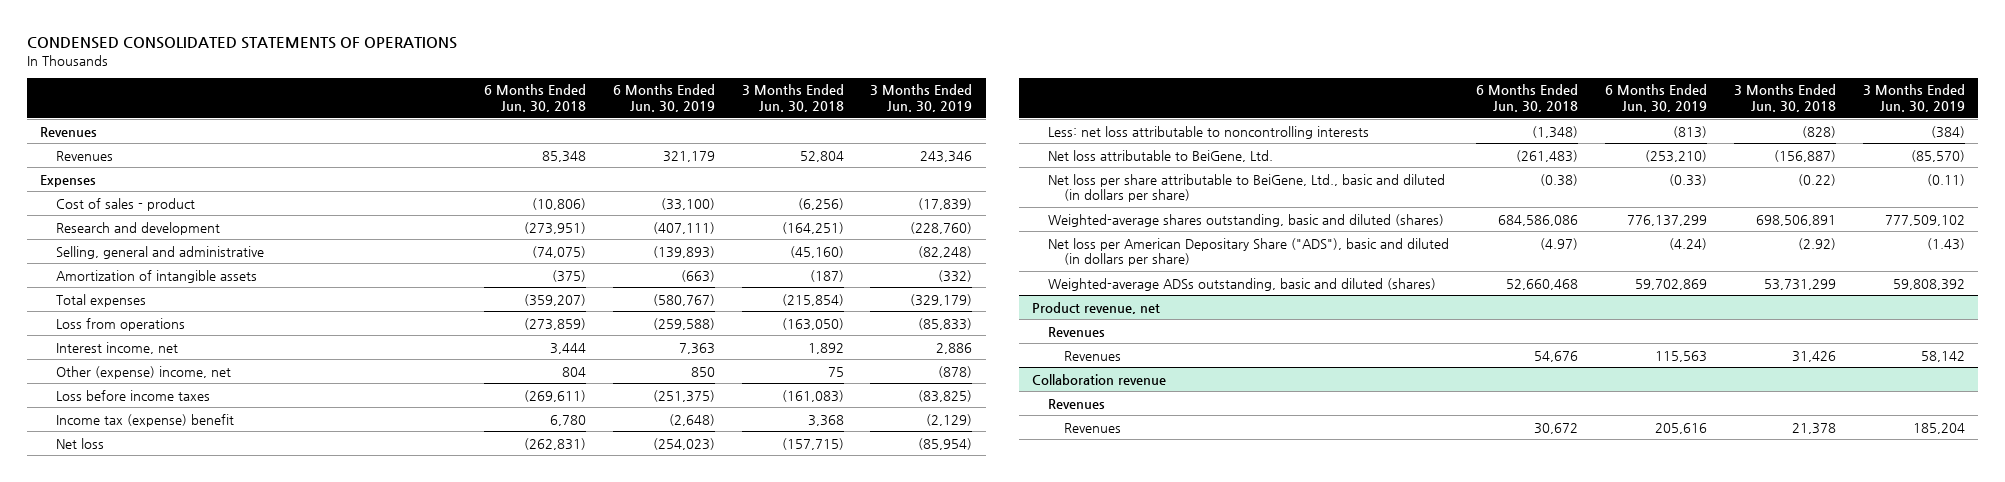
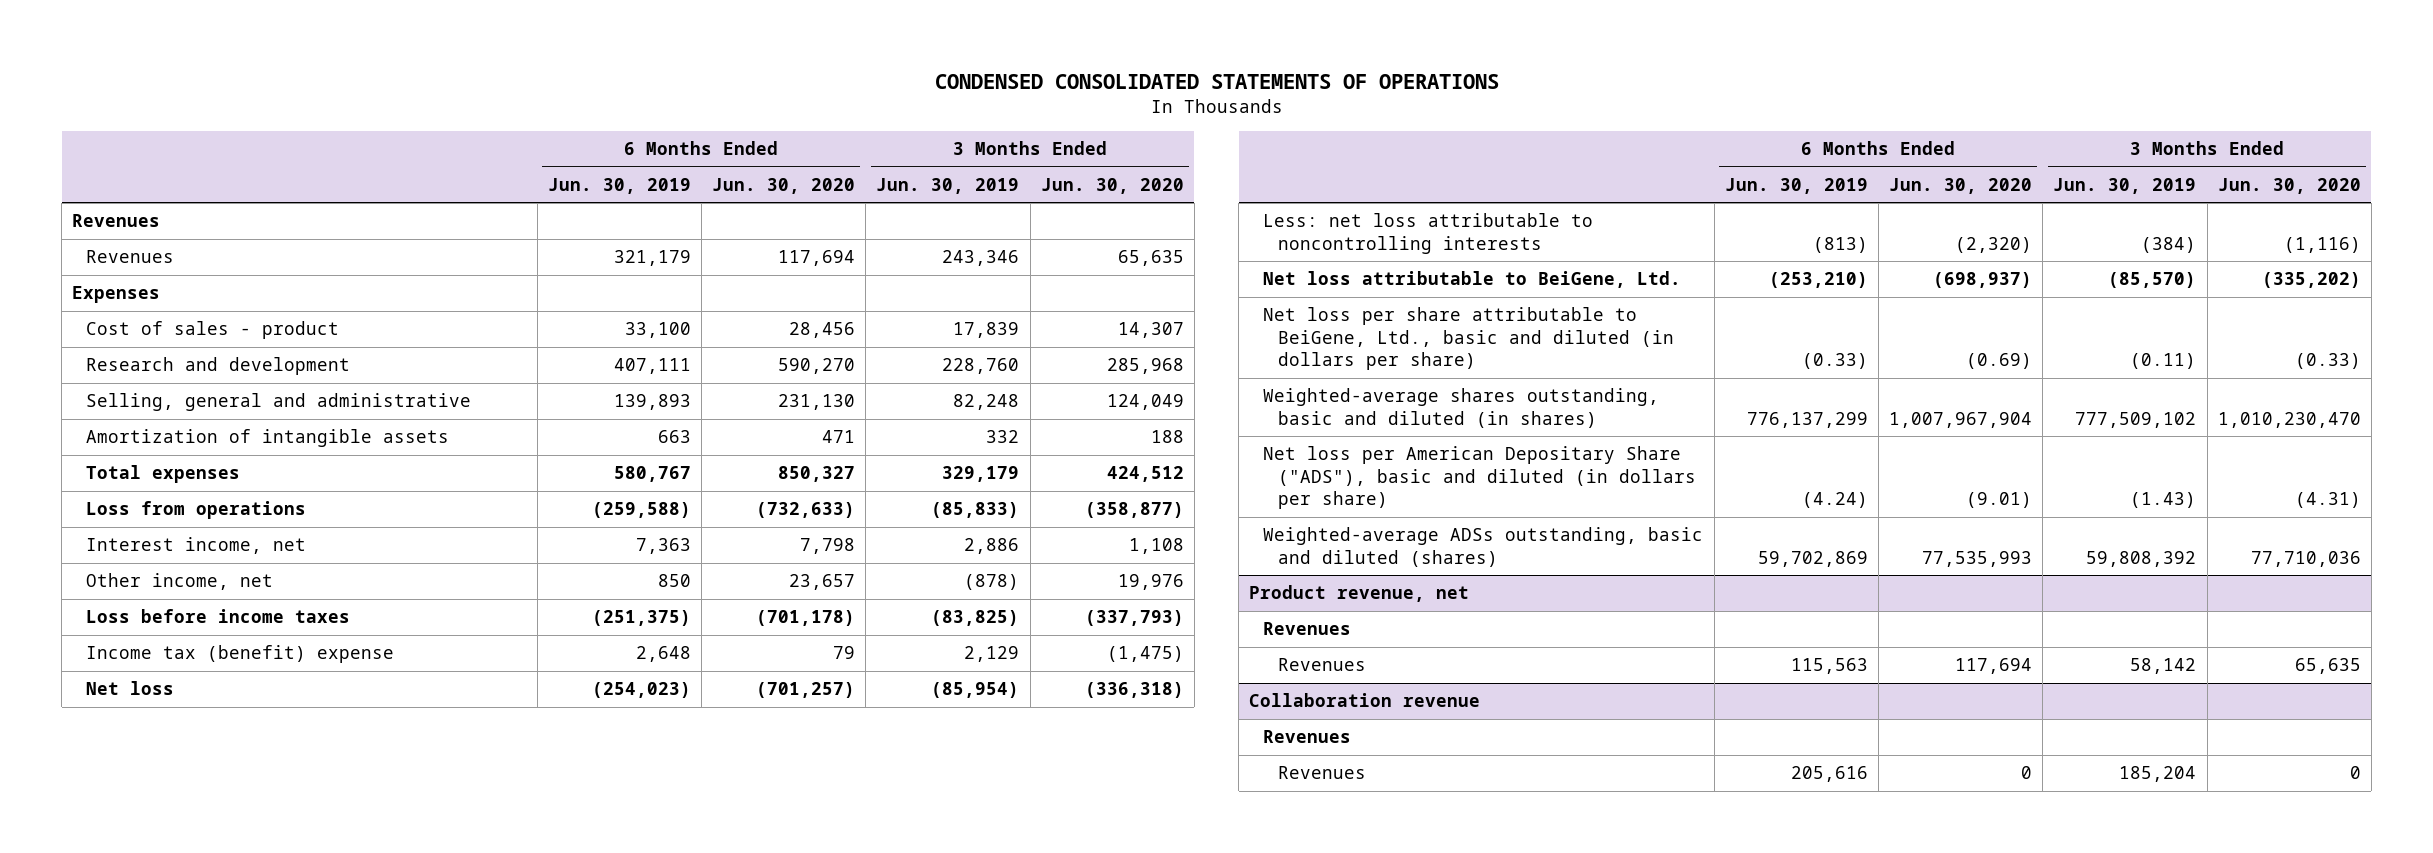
- | 6 Months Ended Jun. 30, 2018 | 6 Months Ended Jun. 30, 2019 | 3 Months Ended Jun. 30, 2018 | 3 Months Ended Jun. 30, 2019
+ | 6 Months Ended Jun. 30, 2019 | 6 Months Ended Jun. 30, 2020 | 3 Months Ended Jun. 30, 2019 | 3 Months Ended Jun. 30, 2020
- Cost of sales - product | (10,806) | (33,100) | (6,256) | (17,839)
- Research and development | (273,951) | (407,111) | (164,251) | (228,760)
- Selling, general and administrative | (74,075) | (139,893) | (45,160) | (82,248)
- Amortization of intangible assets | (375) | (663) | (187) | (332)
- Total expenses | (359,207) | (580,767) | (215,854) | (329,179)
+ Cost of sales - product | 33,100 | 28,456 | 17,839 | 14,307
+ Research and development | 407,111 | 590,270 | 228,760 | 285,968
+ Selling, general and administrative | 139,893 | 231,130 | 82,248 | 124,049
+ Amortization of intangible assets | 663 | 471 | 332 | 188
+ Total expenses | 580,767 | 850,327 | 329,179 | 424,512
- Other (expense) income, net | 804 | 850 | 75 | (878)
+ Other income, net | 850 | 23,657 | (878) | 19,976
- Income tax (expense) benefit | 6,780 | (2,648) | 3,368 | (2,129)
+ Income tax (benefit) expense | 2,648 | 79 | 2,129 | (1,475)
- Weighted-average shares outstanding, basic and diluted (shares) | 684,586,086 | 776,137,299 | 698,506,891 | 777,509,102
+ Weighted-average shares outstanding, basic and diluted (in shares) | 776,137,299 | 1,007,967,904 | 777,509,102 | 1,010,230,470

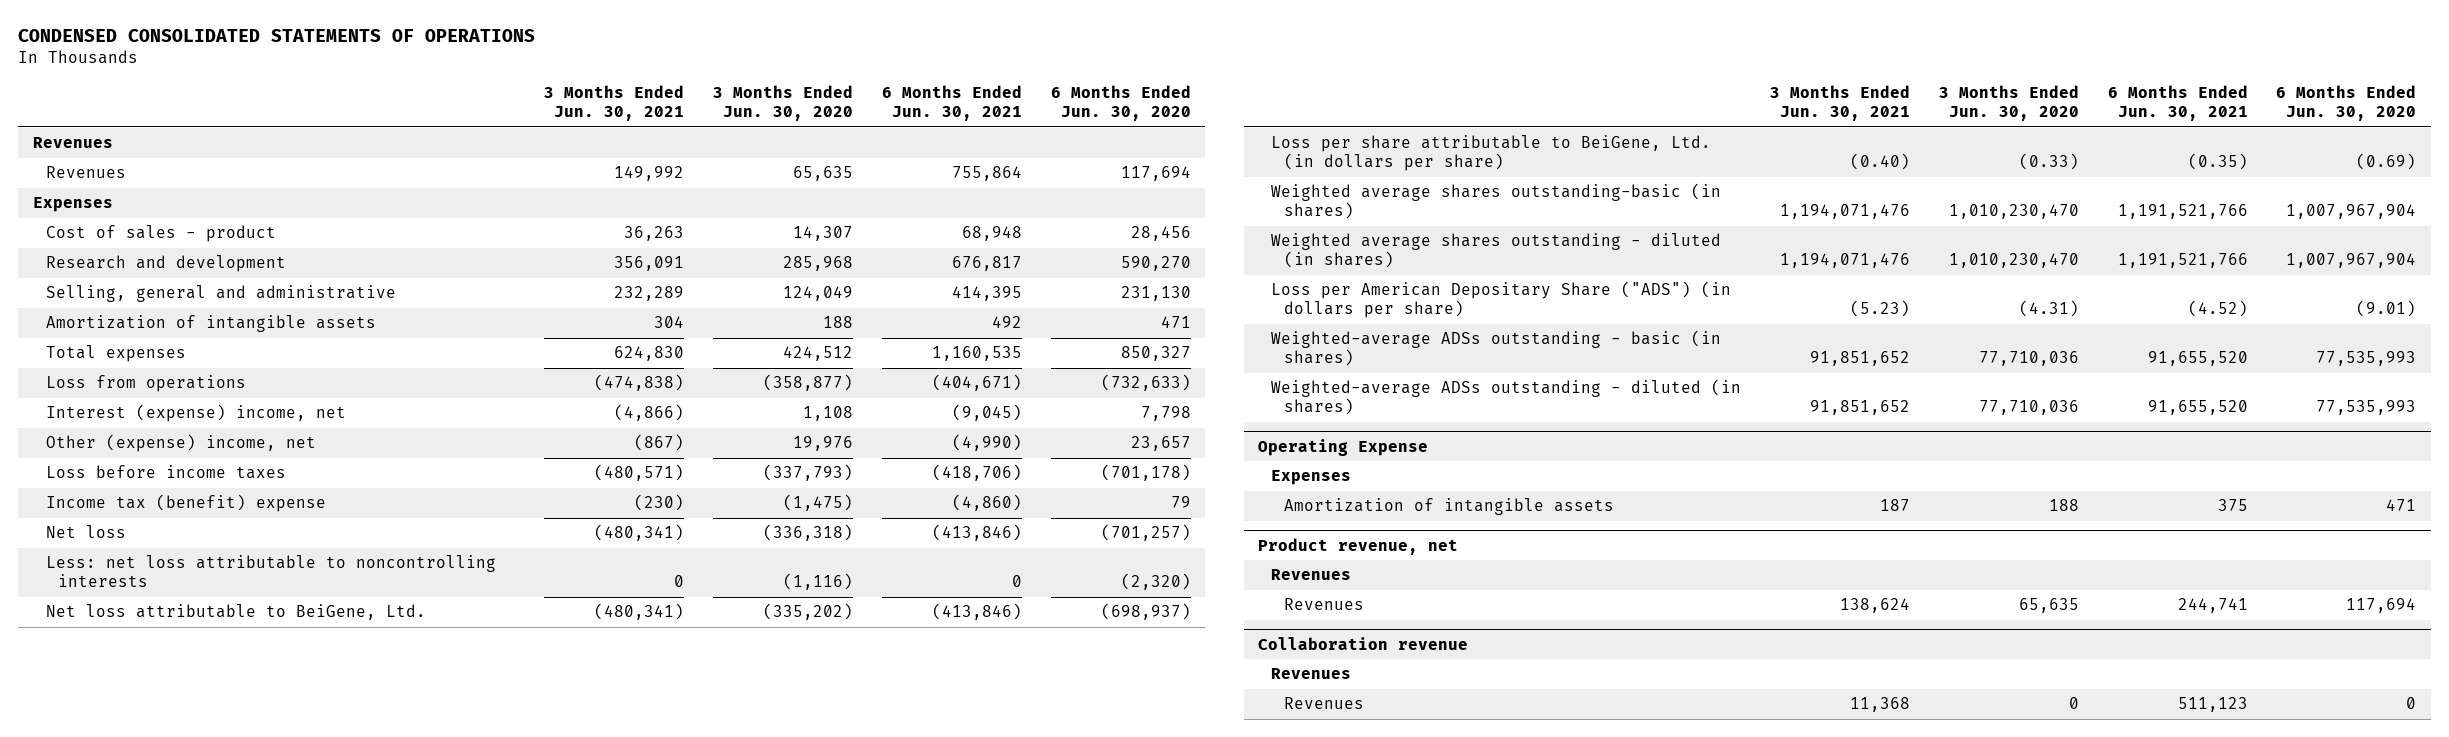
- | 6 Months Ended Jun. 30, 2019 | 6 Months Ended Jun. 30, 2020 | 3 Months Ended Jun. 30, 2019 | 3 Months Ended Jun. 30, 2020
+ | 3 Months Ended Jun. 30, 2021 | 3 Months Ended Jun. 30, 2020 | 6 Months Ended Jun. 30, 2021 | 6 Months Ended Jun. 30, 2020
- Interest income, net | 7,363 | 7,798 | 2,886 | 1,108
- Other income, net | 850 | 23,657 | (878) | 19,976
+ Interest (expense) income, net | (4,866) | 1,108 | (9,045) | 7,798
+ Other (expense) income, net | (867) | 19,976 | (4,990) | 23,657
- Net loss per share attributable to BeiGene, Ltd., basic and diluted (in dollars per share) | (0.33) | (0.69) | (0.11) | (0.33)
- Weighted-average shares outstanding, basic and diluted (in shares) | 776,137,299 | 1,007,967,904 | 777,509,102 | 1,010,230,470
- Net loss per American Depositary Share ("ADS"), basic and diluted (in dollars per share) | (4.24) | (9.01) | (1.43) | (4.31)
- Weighted-average ADSs outstanding, basic and diluted (shares) | 59,702,869 | 77,535,993 | 59,808,392 | 77,710,036
+ Loss per share attributable to BeiGene, Ltd. (in dollars per share) | (0.40) | (0.33) | (0.35) | (0.69)
+ Weighted average shares outstanding-basic (in shares) | 1,194,071,476 | 1,010,230,470 | 1,191,521,766 | 1,007,967,904
+ Weighted average shares outstanding - diluted (in shares) | 1,194,071,476 | 1,010,230,470 | 1,191,521,766 | 1,007,967,904
+ Loss per American Depositary Share ("ADS") (in dollars per share) | (5.23) | (4.31) | (4.52) | (9.01)
+ Weighted-average ADSs outstanding - basic (in shares) | 91,851,652 | 77,710,036 | 91,655,520 | 77,535,993
+ Weighted-average ADSs outstanding - diluted (in shares) | 91,851,652 | 77,710,036 | 91,655,520 | 77,535,993
+ Operating Expense
+ Expenses
+ Amortization of intangible assets | 187 | 188 | 375 | 471

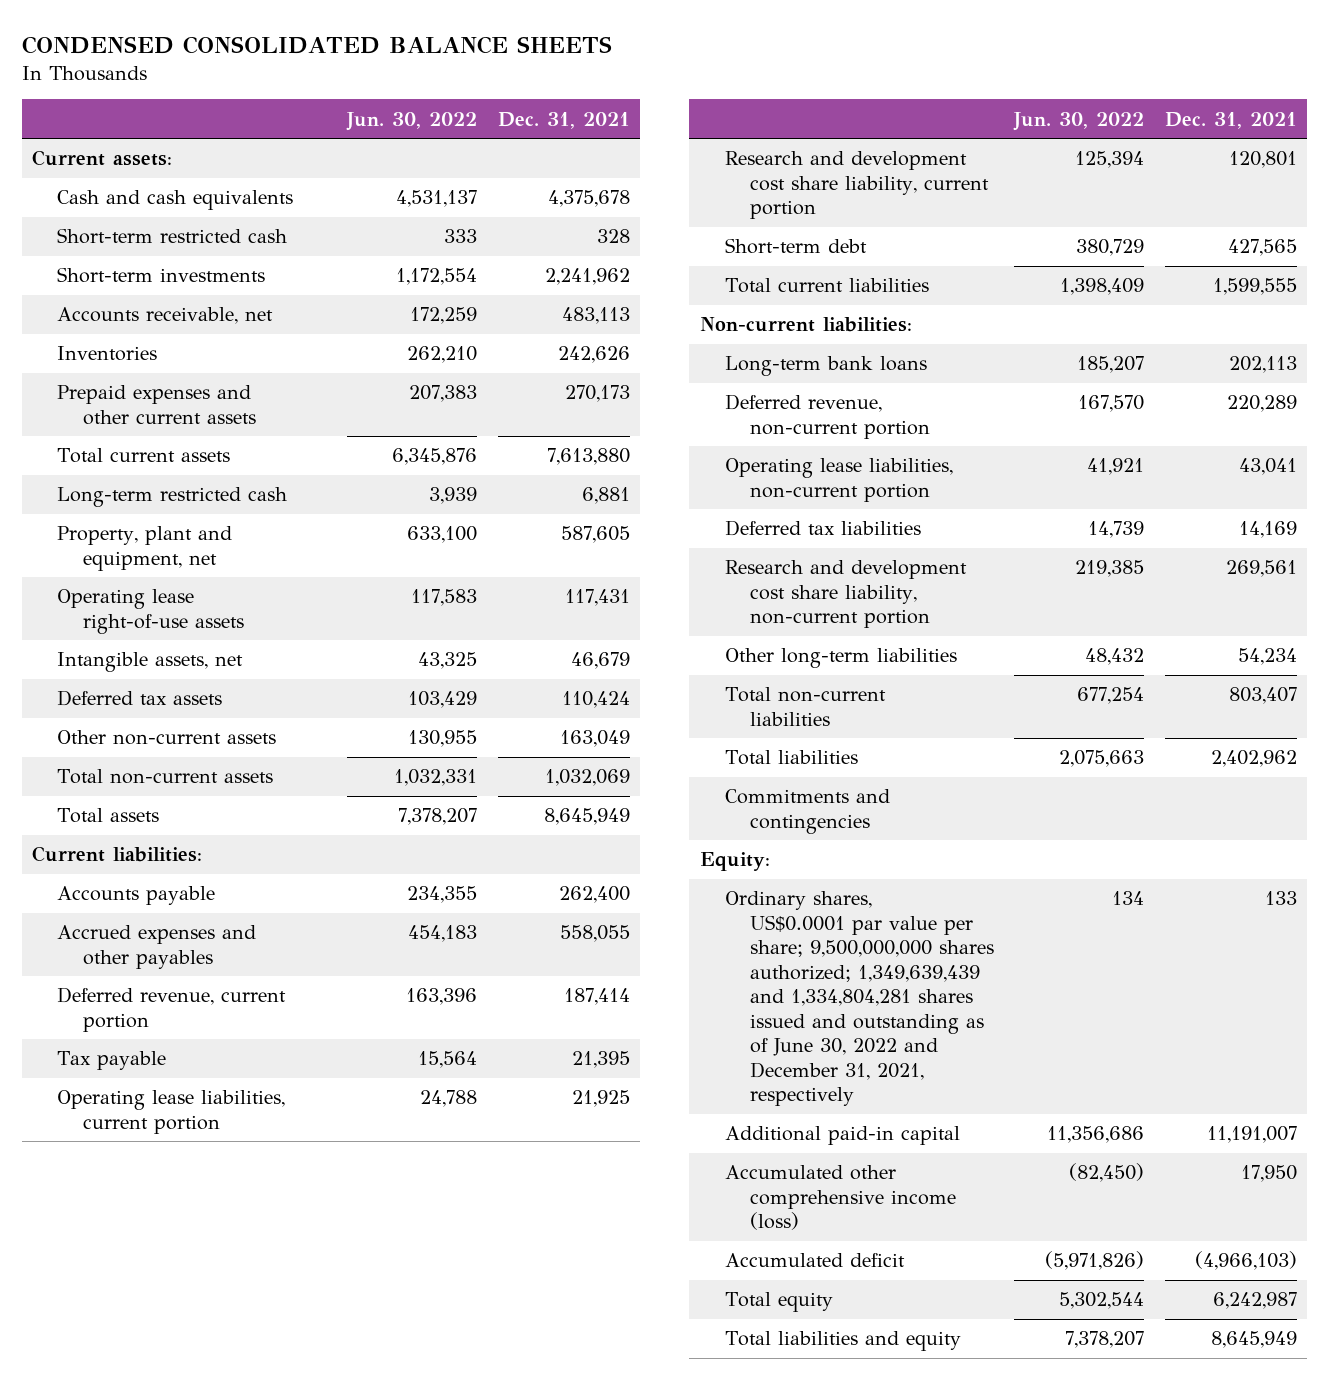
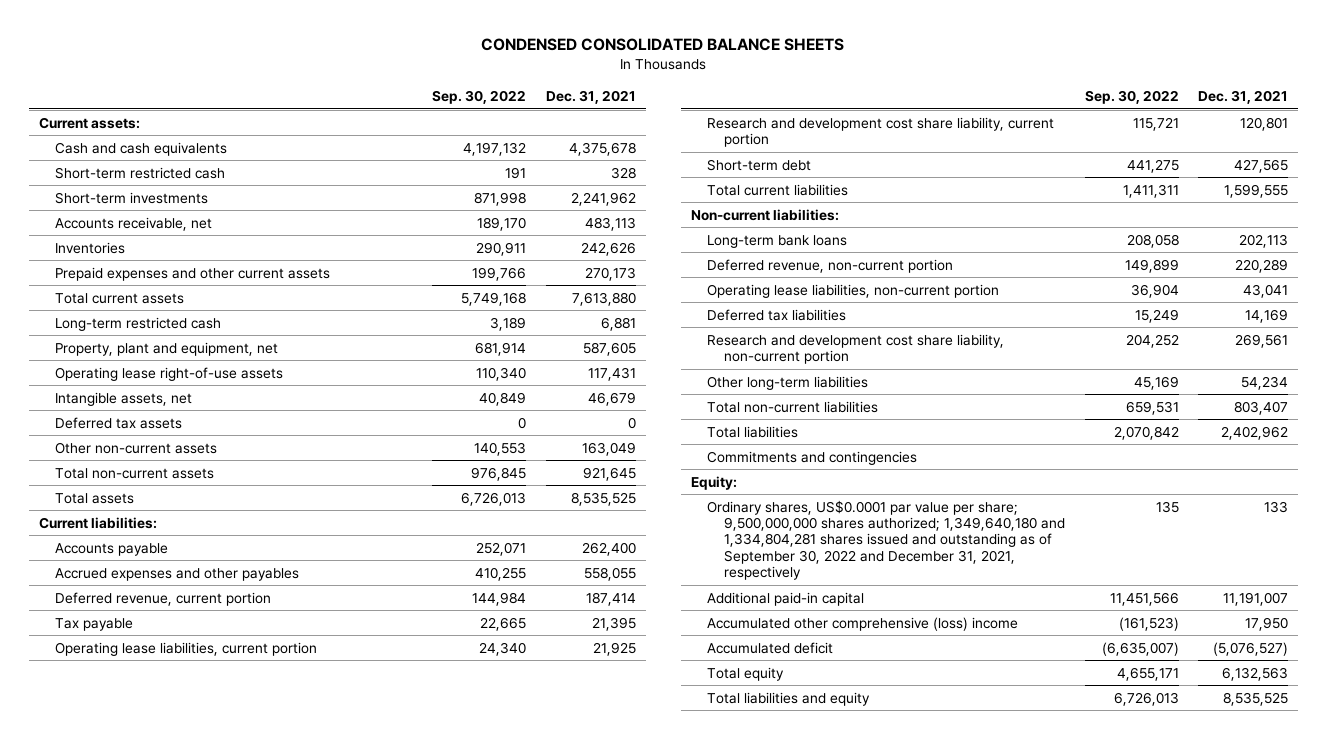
- | Jun. 30, 2022 | Dec. 31, 2021
+ | Sep. 30, 2022 | Dec. 31, 2021
- Deferred tax assets | 103,429 | 110,424
+ Deferred tax assets | 0 | 0
- Total non-current assets | 1,032,331 | 1,032,069
- Total assets | 7,378,207 | 8,645,949
+ Total non-current assets | 976,845 | 921,645
+ Total assets | 6,726,013 | 8,535,525
- Ordinary shares, US$0.0001 par value per share; 9,500,000,000 shares authorized; 1,349,639,439 and 1,334,804,281 shares issued and outstanding as of June 30, 2022 and December 31, 2021, respectively | 134 | 133
+ Ordinary shares, US$0.0001 par value per share; 9,500,000,000 shares authorized; 1,349,640,180 and 1,334,804,281 shares issued and outstanding as of September 30, 2022 and December 31, 2021, respectively | 135 | 133
- Accumulated other comprehensive income (loss) | (82,450) | 17,950
- Accumulated deficit | (5,971,826) | (4,966,103)
- Total equity | 5,302,544 | 6,242,987
- Total liabilities and equity | 7,378,207 | 8,645,949
+ Accumulated other comprehensive (loss) income | (161,523) | 17,950
+ Accumulated deficit | (6,635,007) | (5,076,527)
+ Total equity | 4,655,171 | 6,132,563
+ Total liabilities and equity | 6,726,013 | 8,535,525

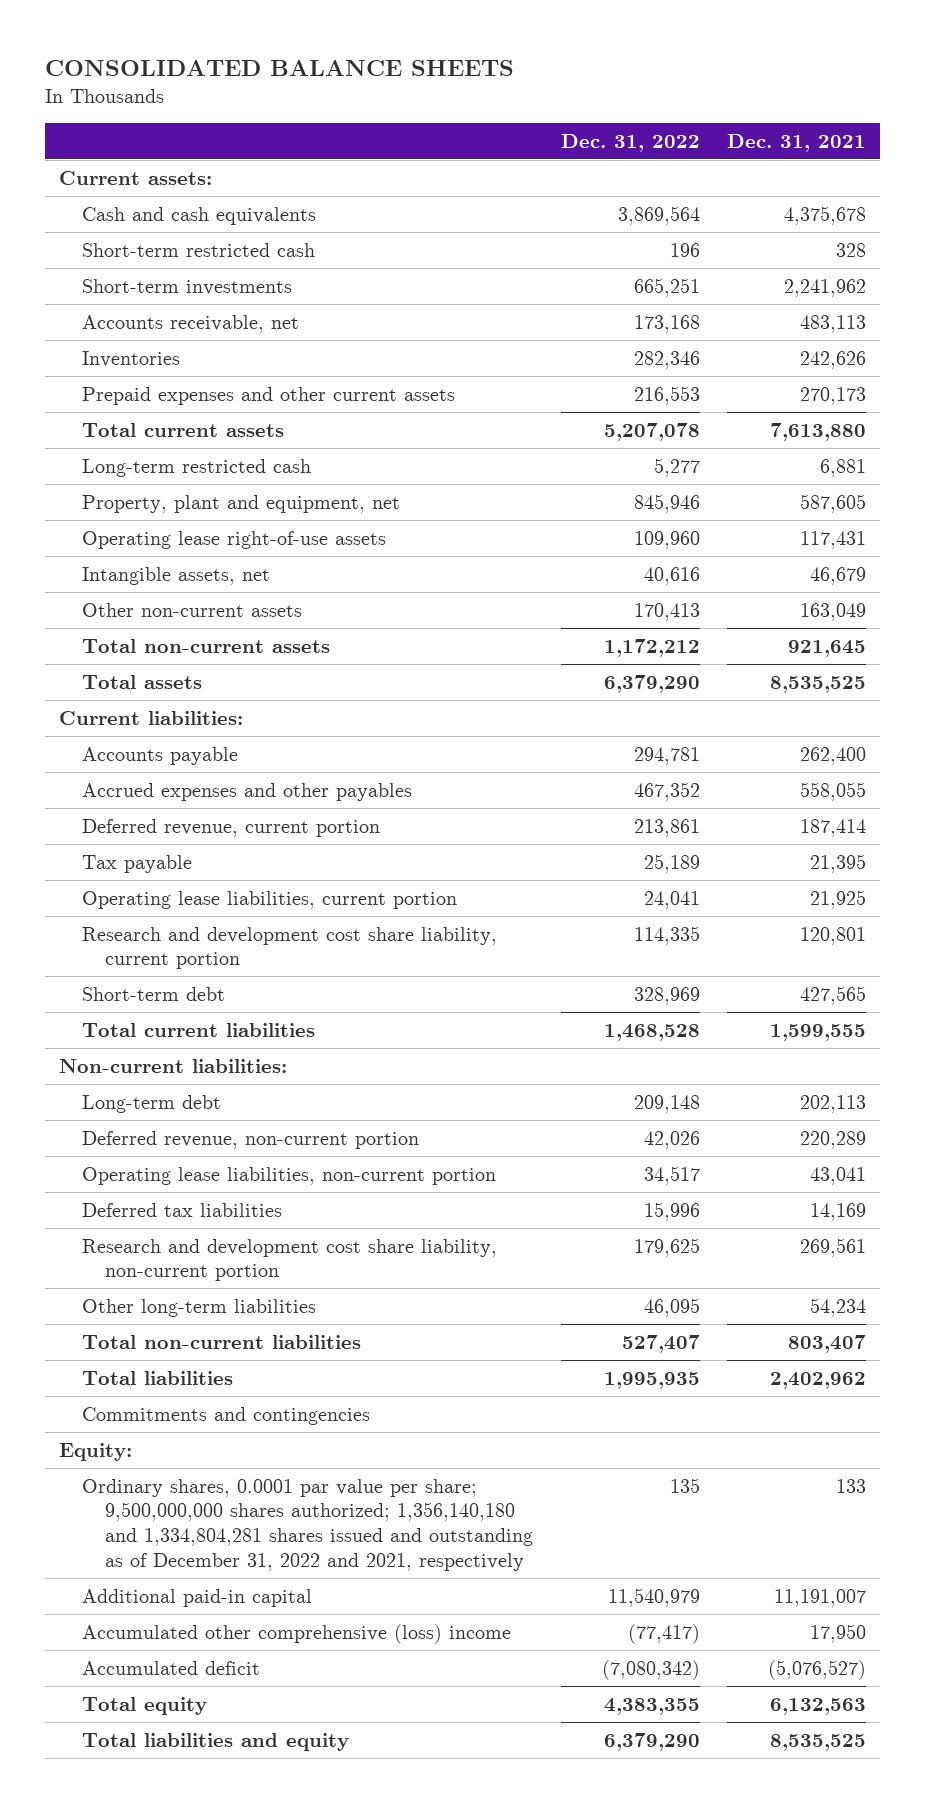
- CONDENSED CONSOLIDATED BALANCE SHEETS
+ CONSOLIDATED BALANCE SHEETS
- | Sep. 30, 2022 | Dec. 31, 2021
+ | Dec. 31, 2022 | Dec. 31, 2021
- Deferred tax assets | 0 | 0
- Long-term bank loans | 208,058 | 202,113
+ Long-term debt | 209,148 | 202,113
- Ordinary shares, US$0.0001 par value per share; 9,500,000,000 shares authorized; 1,349,640,180 and 1,334,804,281 shares issued and outstanding as of September 30, 2022 and December 31, 2021, respectively | 135 | 133
+ Ordinary shares, 0.0001 par value per share; 9,500,000,000 shares authorized; 1,356,140,180 and 1,334,804,281 shares issued and outstanding as of December 31, 2022 and 2021, respectively | 135 | 133

